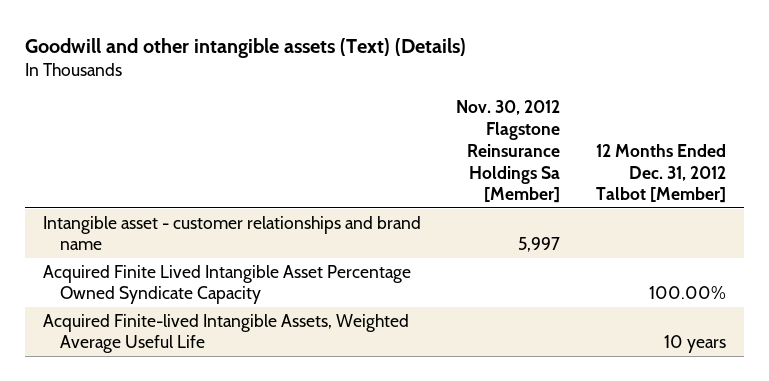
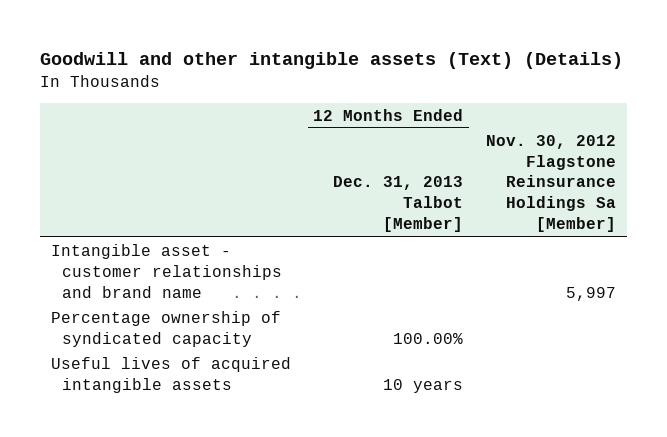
- | Nov. 30, 2012 Flagstone Reinsurance Holdings Sa [Member] | 12 Months Ended Dec. 31, 2012 Talbot [Member]
+ | 12 Months Ended Dec. 31, 2013 Talbot [Member] | Nov. 30, 2012 Flagstone Reinsurance Holdings Sa [Member]
- Acquired Finite Lived Intangible Asset Percentage Owned Syndicate Capacity | | 100.00%
- Acquired Finite-lived Intangible Assets, Weighted Average Useful Life | | 10 years
+ Percentage ownership of syndicated capacity | 100.00% |
+ Useful lives of acquired intangible assets | 10 years |

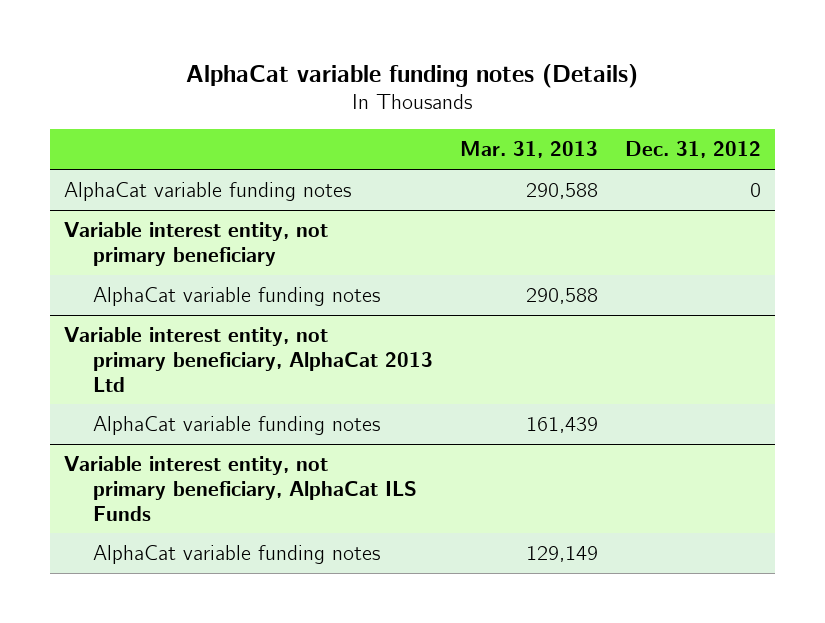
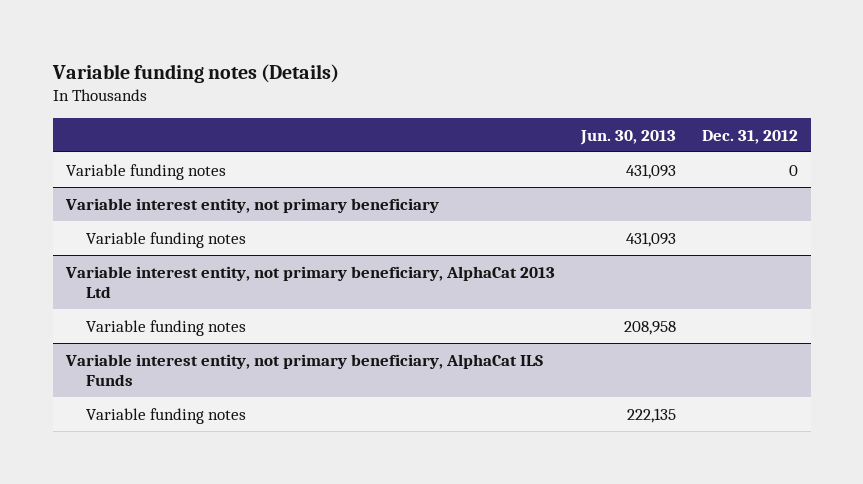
- AlphaCat variable funding notes (Details)
+ Variable funding notes (Details)
- | Mar. 31, 2013 | Dec. 31, 2012
+ | Jun. 30, 2013 | Dec. 31, 2012
- AlphaCat variable funding notes | 290,588 | 0
+ Variable funding notes | 431,093 | 0
@ Variable interest entity, not primary beneficiary
- AlphaCat variable funding notes | 290,588 |
+ Variable funding notes | 431,093 |
@ Variable interest entity, not primary beneficiary, AlphaCat 2013 Ltd
- AlphaCat variable funding notes | 161,439 |
+ Variable funding notes | 208,958 |
@ Variable interest entity, not primary beneficiary, AlphaCat ILS Funds
- AlphaCat variable funding notes | 129,149 |
+ Variable funding notes | 222,135 |

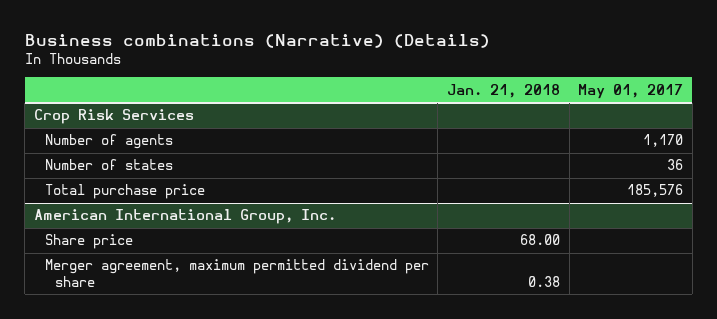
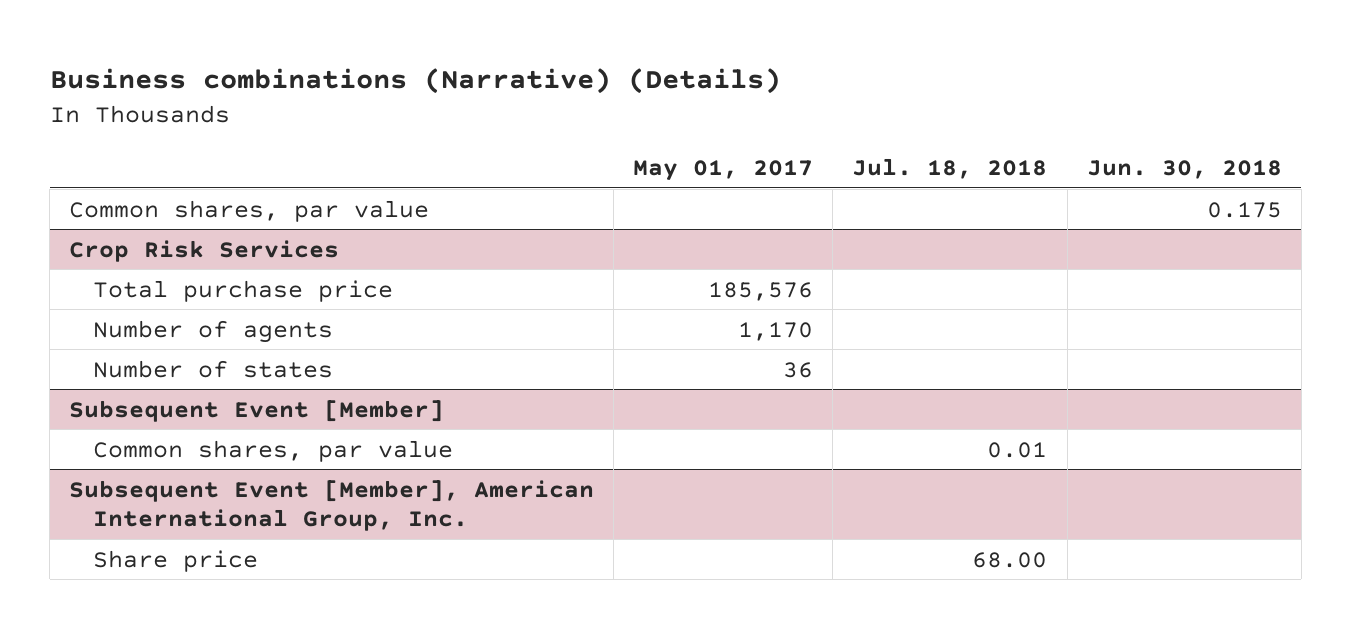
- | Jan. 21, 2018 | May 01, 2017
+ | May 01, 2017 | Jul. 18, 2018 | Jun. 30, 2018
+ Common shares, par value | | | 0.175
@ Crop Risk Services
moved up: Total purchase price | 185,576 | |
- American International Group, Inc.
+ Subsequent Event [Member]
+ Common shares, par value | | 0.01 |
+ Subsequent Event [Member], American International Group, Inc.
- Merger agreement, maximum permitted dividend per share | 0.38 |

